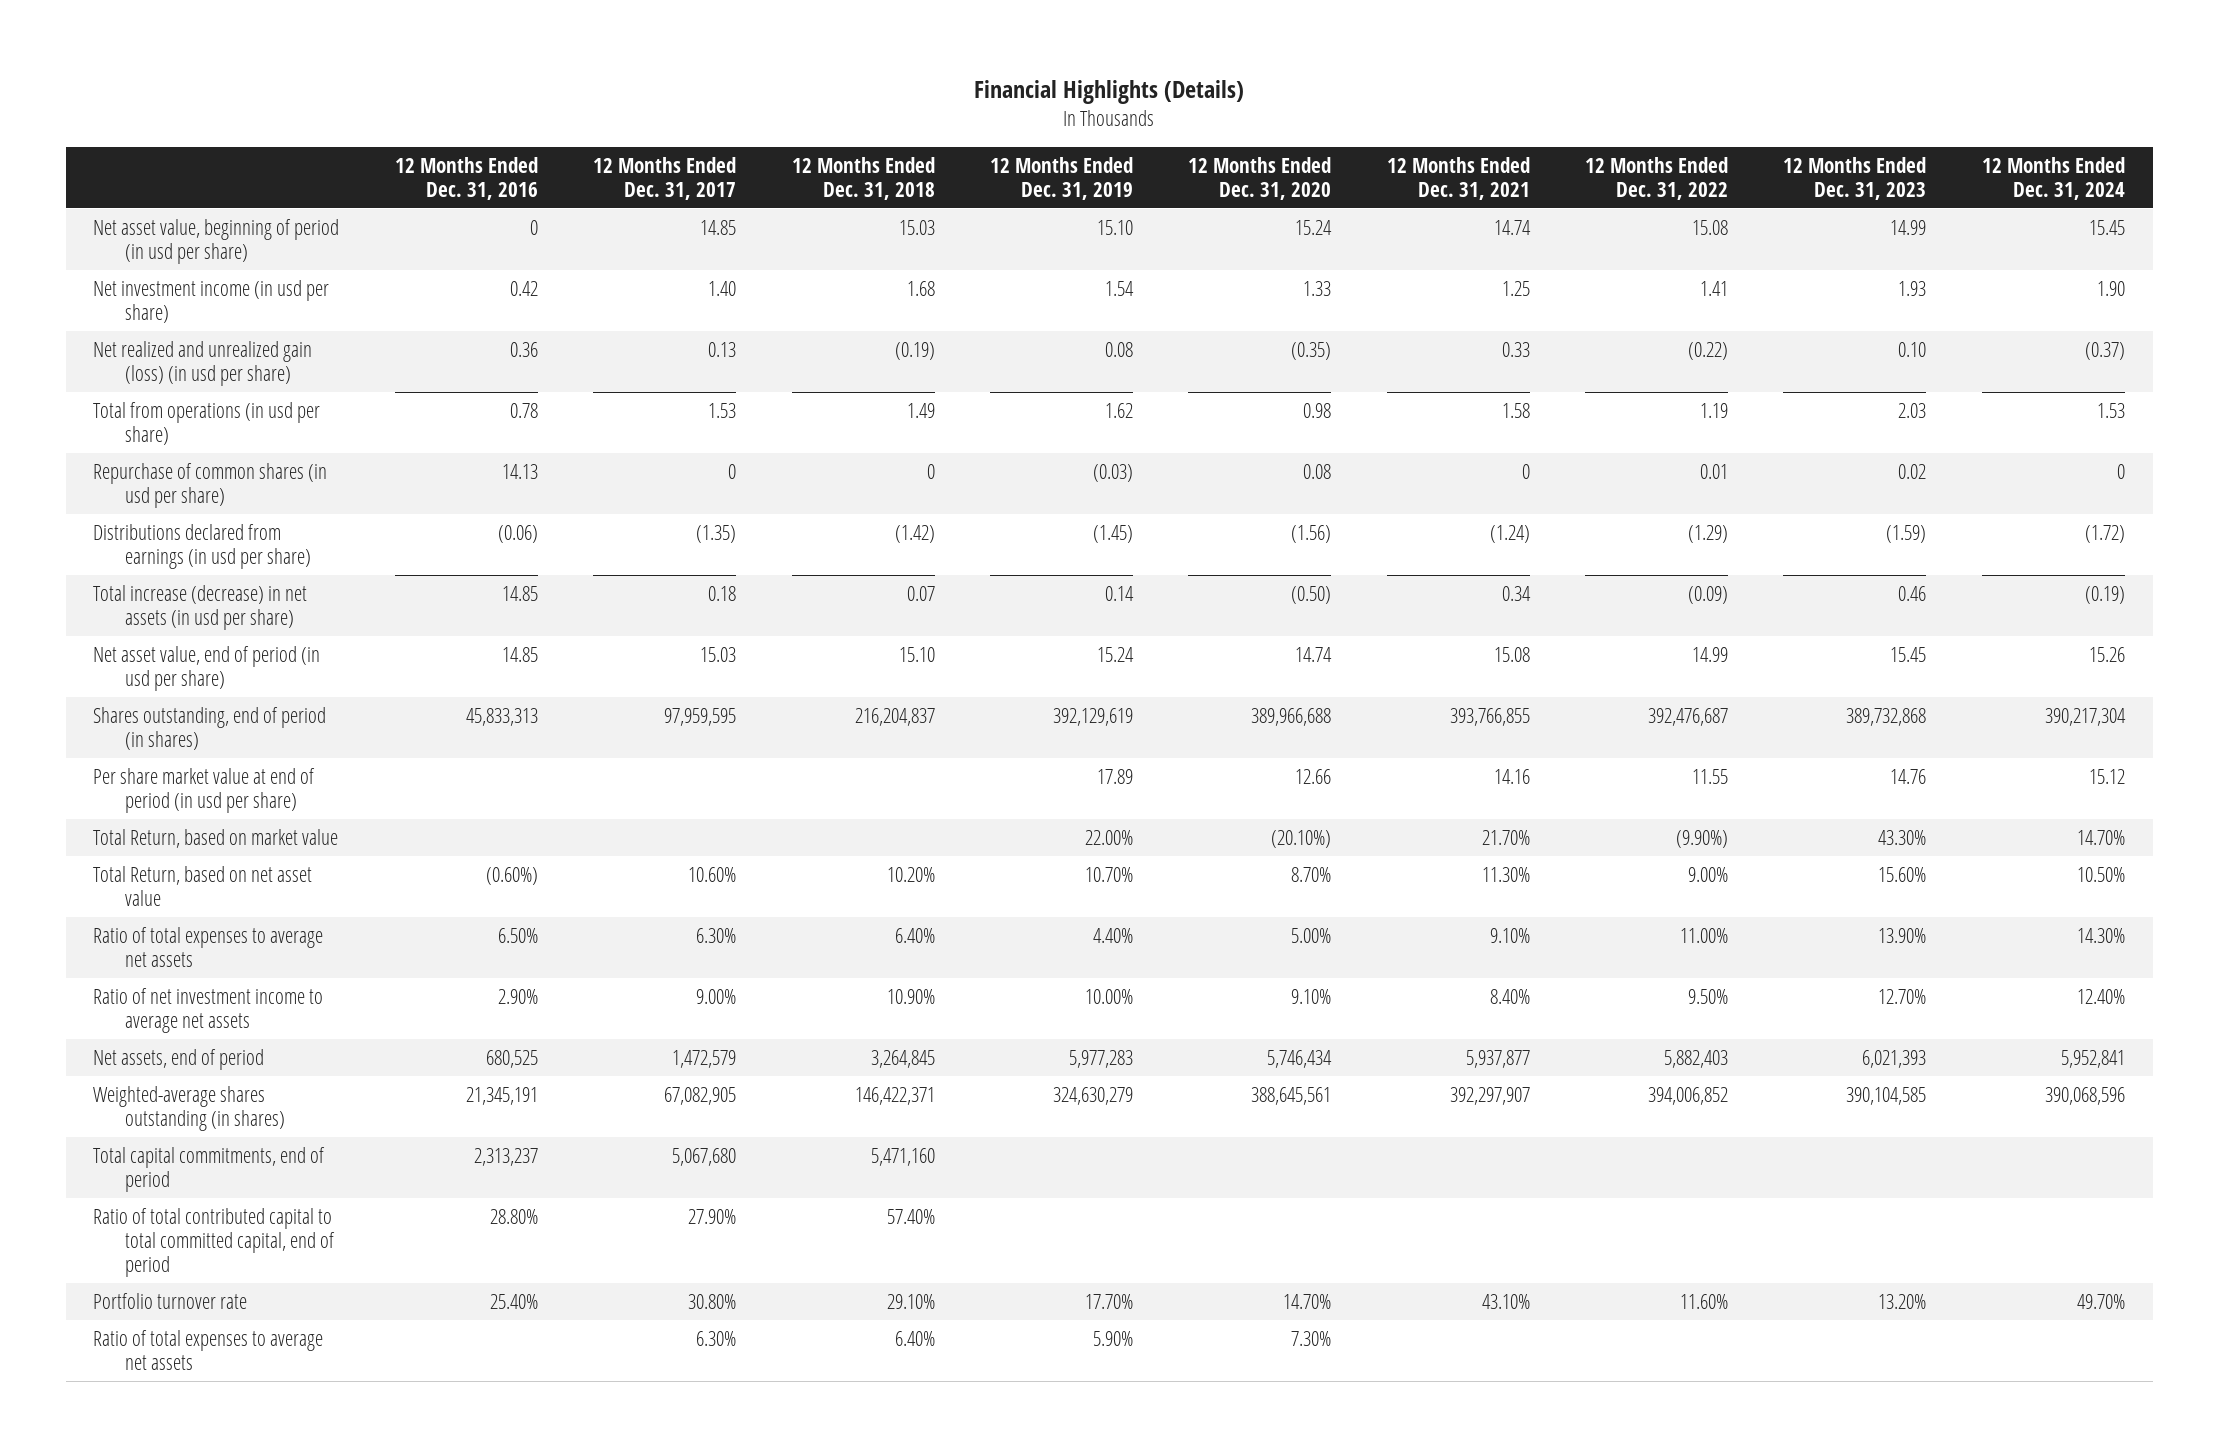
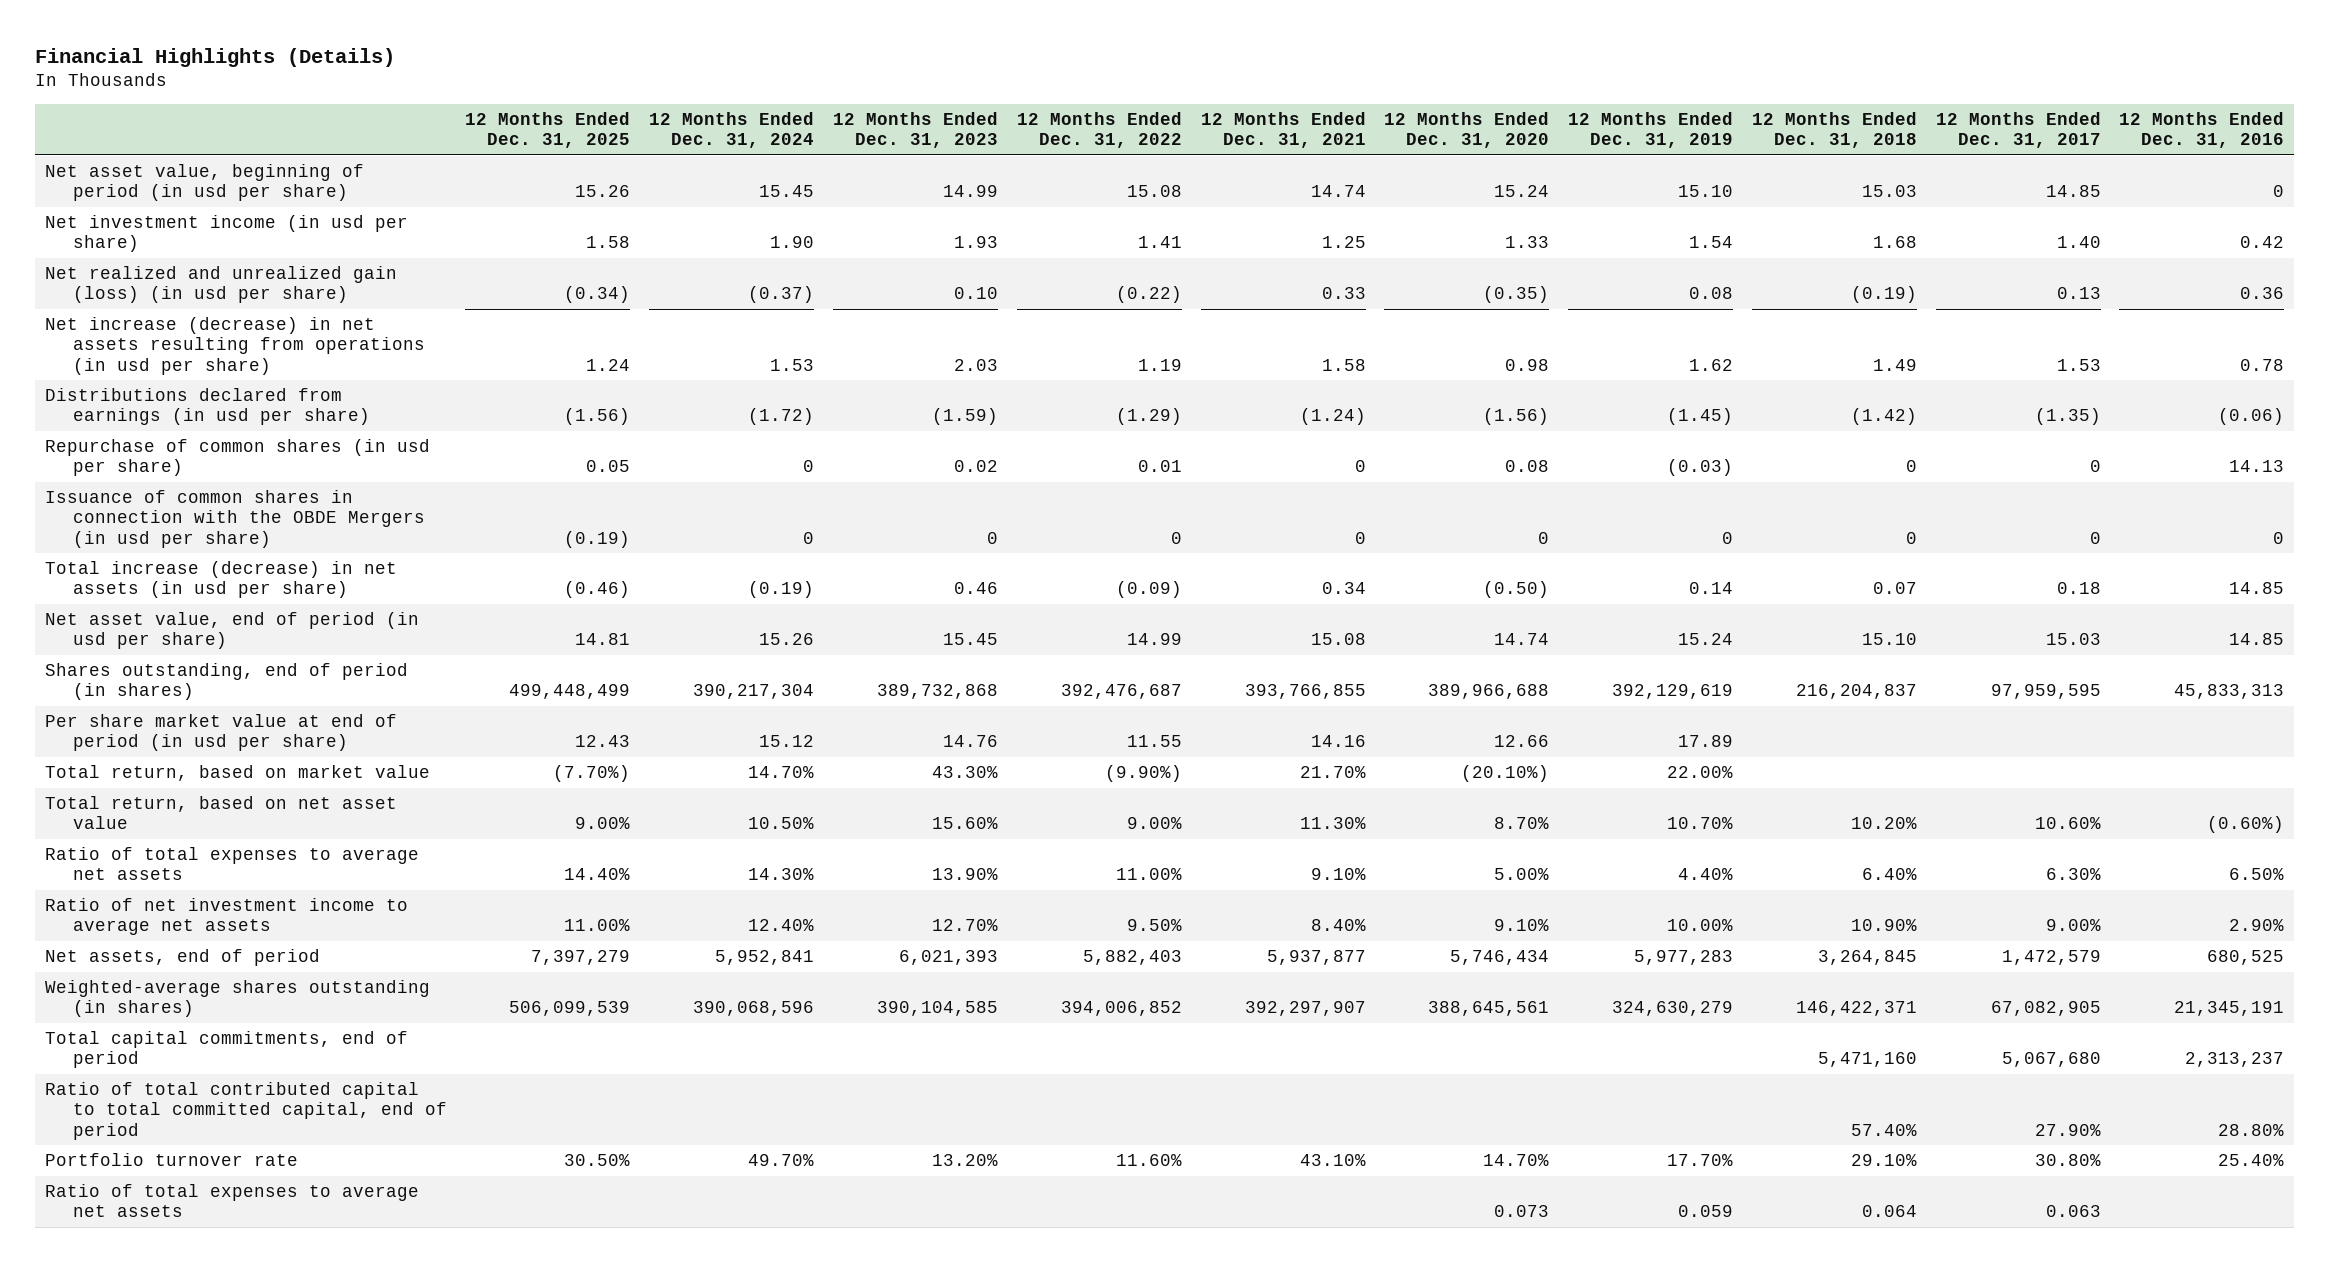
- | 12 Months Ended Dec. 31, 2016 | 12 Months Ended Dec. 31, 2017 | 12 Months Ended Dec. 31, 2018 | 12 Months Ended Dec. 31, 2019 | 12 Months Ended Dec. 31, 2020 | 12 Months Ended Dec. 31, 2021 | 12 Months Ended Dec. 31, 2022 | 12 Months Ended Dec. 31, 2023 | 12 Months Ended Dec. 31, 2024
+ | 12 Months Ended Dec. 31, 2025 | 12 Months Ended Dec. 31, 2024 | 12 Months Ended Dec. 31, 2023 | 12 Months Ended Dec. 31, 2022 | 12 Months Ended Dec. 31, 2021 | 12 Months Ended Dec. 31, 2020 | 12 Months Ended Dec. 31, 2019 | 12 Months Ended Dec. 31, 2018 | 12 Months Ended Dec. 31, 2017 | 12 Months Ended Dec. 31, 2016
- Total from operations (in usd per share) | 0.78 | 1.53 | 1.49 | 1.62 | 0.98 | 1.58 | 1.19 | 2.03 | 1.53
+ Net increase (decrease) in net assets resulting from operations (in usd per share) | 1.24 | 1.53 | 2.03 | 1.19 | 1.58 | 0.98 | 1.62 | 1.49 | 1.53 | 0.78
moved down: Repurchase of common shares (in usd per share) | 0.05 | 0 | 0.02 | 0.01 | 0 | 0.08 | (0.03) | 0 | 0 | 14.13
+ Issuance of common shares in connection with the OBDE Mergers (in usd per share) | (0.19) | 0 | 0 | 0 | 0 | 0 | 0 | 0 | 0 | 0
- Total Return, based on market value | | | | 22.00% | (20.10%) | 21.70% | (9.90%) | 43.30% | 14.70%
- Total Return, based on net asset value | (0.60%) | 10.60% | 10.20% | 10.70% | 8.70% | 11.30% | 9.00% | 15.60% | 10.50%
+ Total return, based on market value | (7.70%) | 14.70% | 43.30% | (9.90%) | 21.70% | (20.10%) | 22.00% | | |
+ Total return, based on net asset value | 9.00% | 10.50% | 15.60% | 9.00% | 11.30% | 8.70% | 10.70% | 10.20% | 10.60% | (0.60%)
- Ratio of total expenses to average net assets | | 6.30% | 6.40% | 5.90% | 7.30% | | | |
+ Ratio of total expenses to average net assets | | | | | | 0.073 | 0.059 | 0.064 | 0.063 |

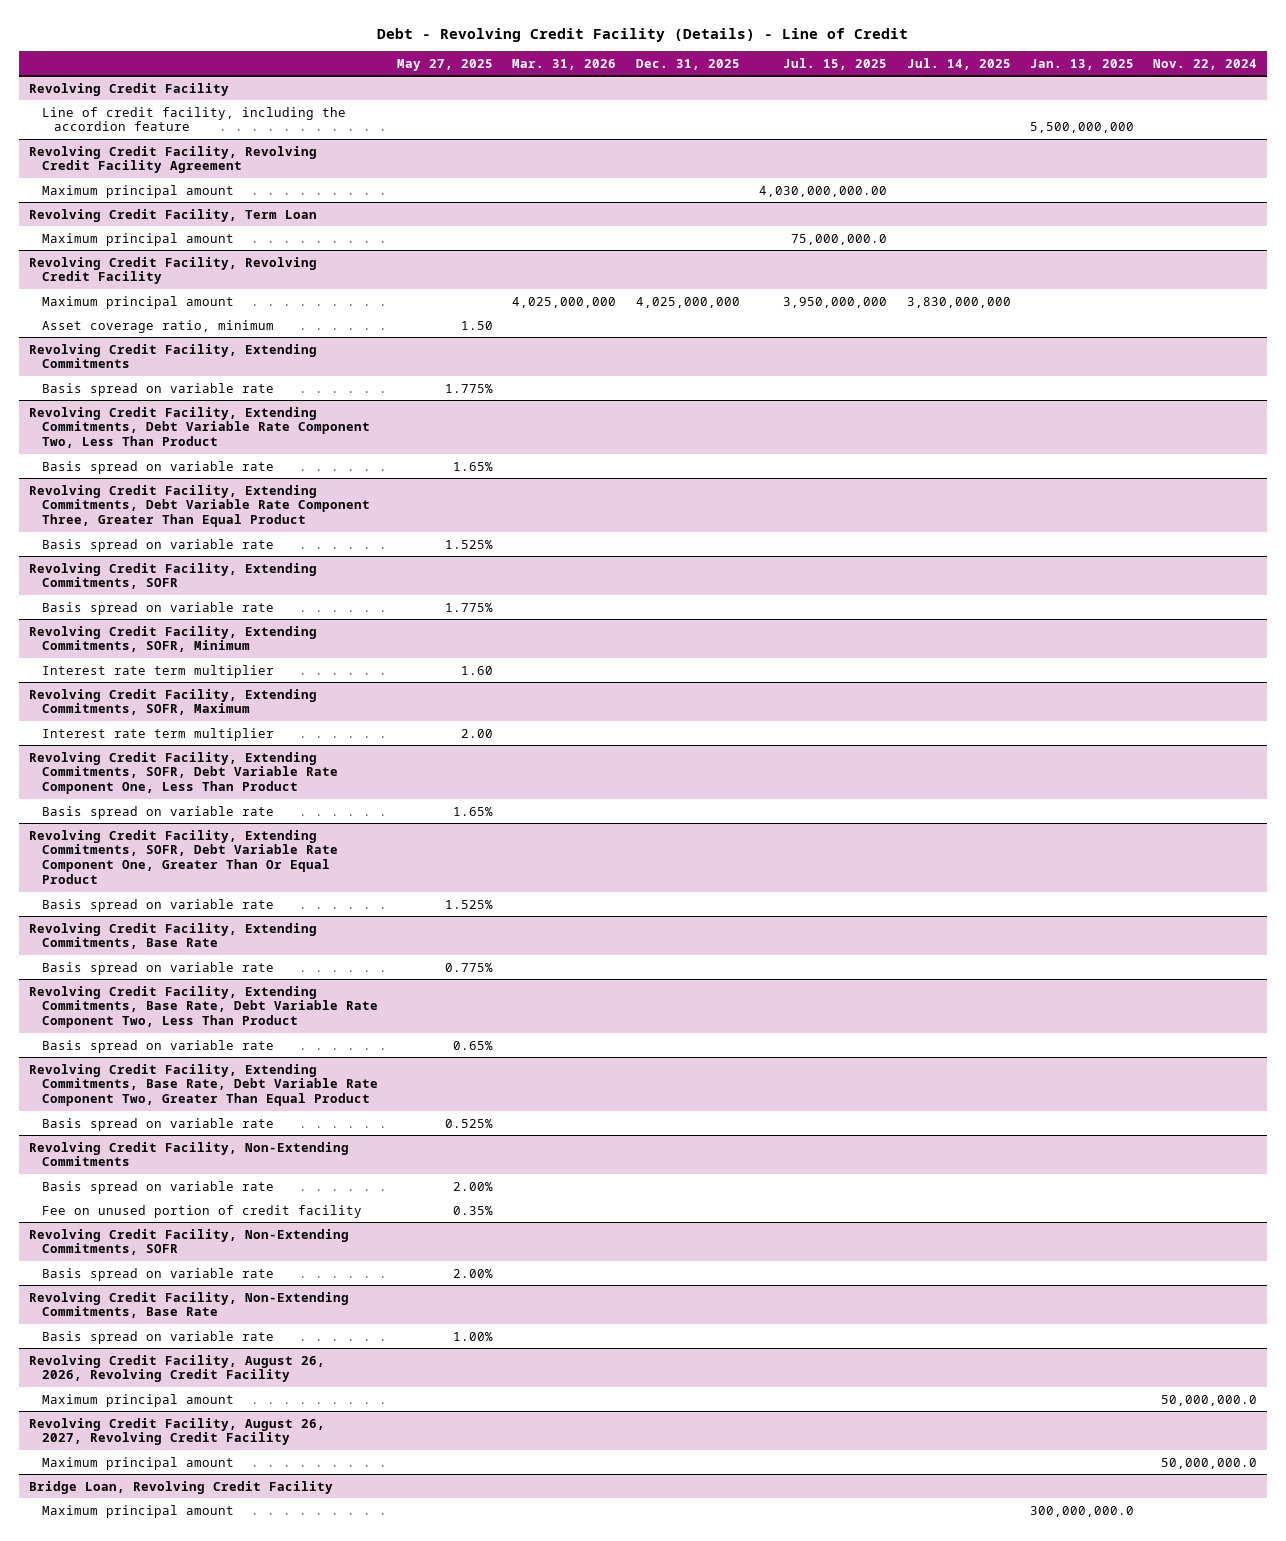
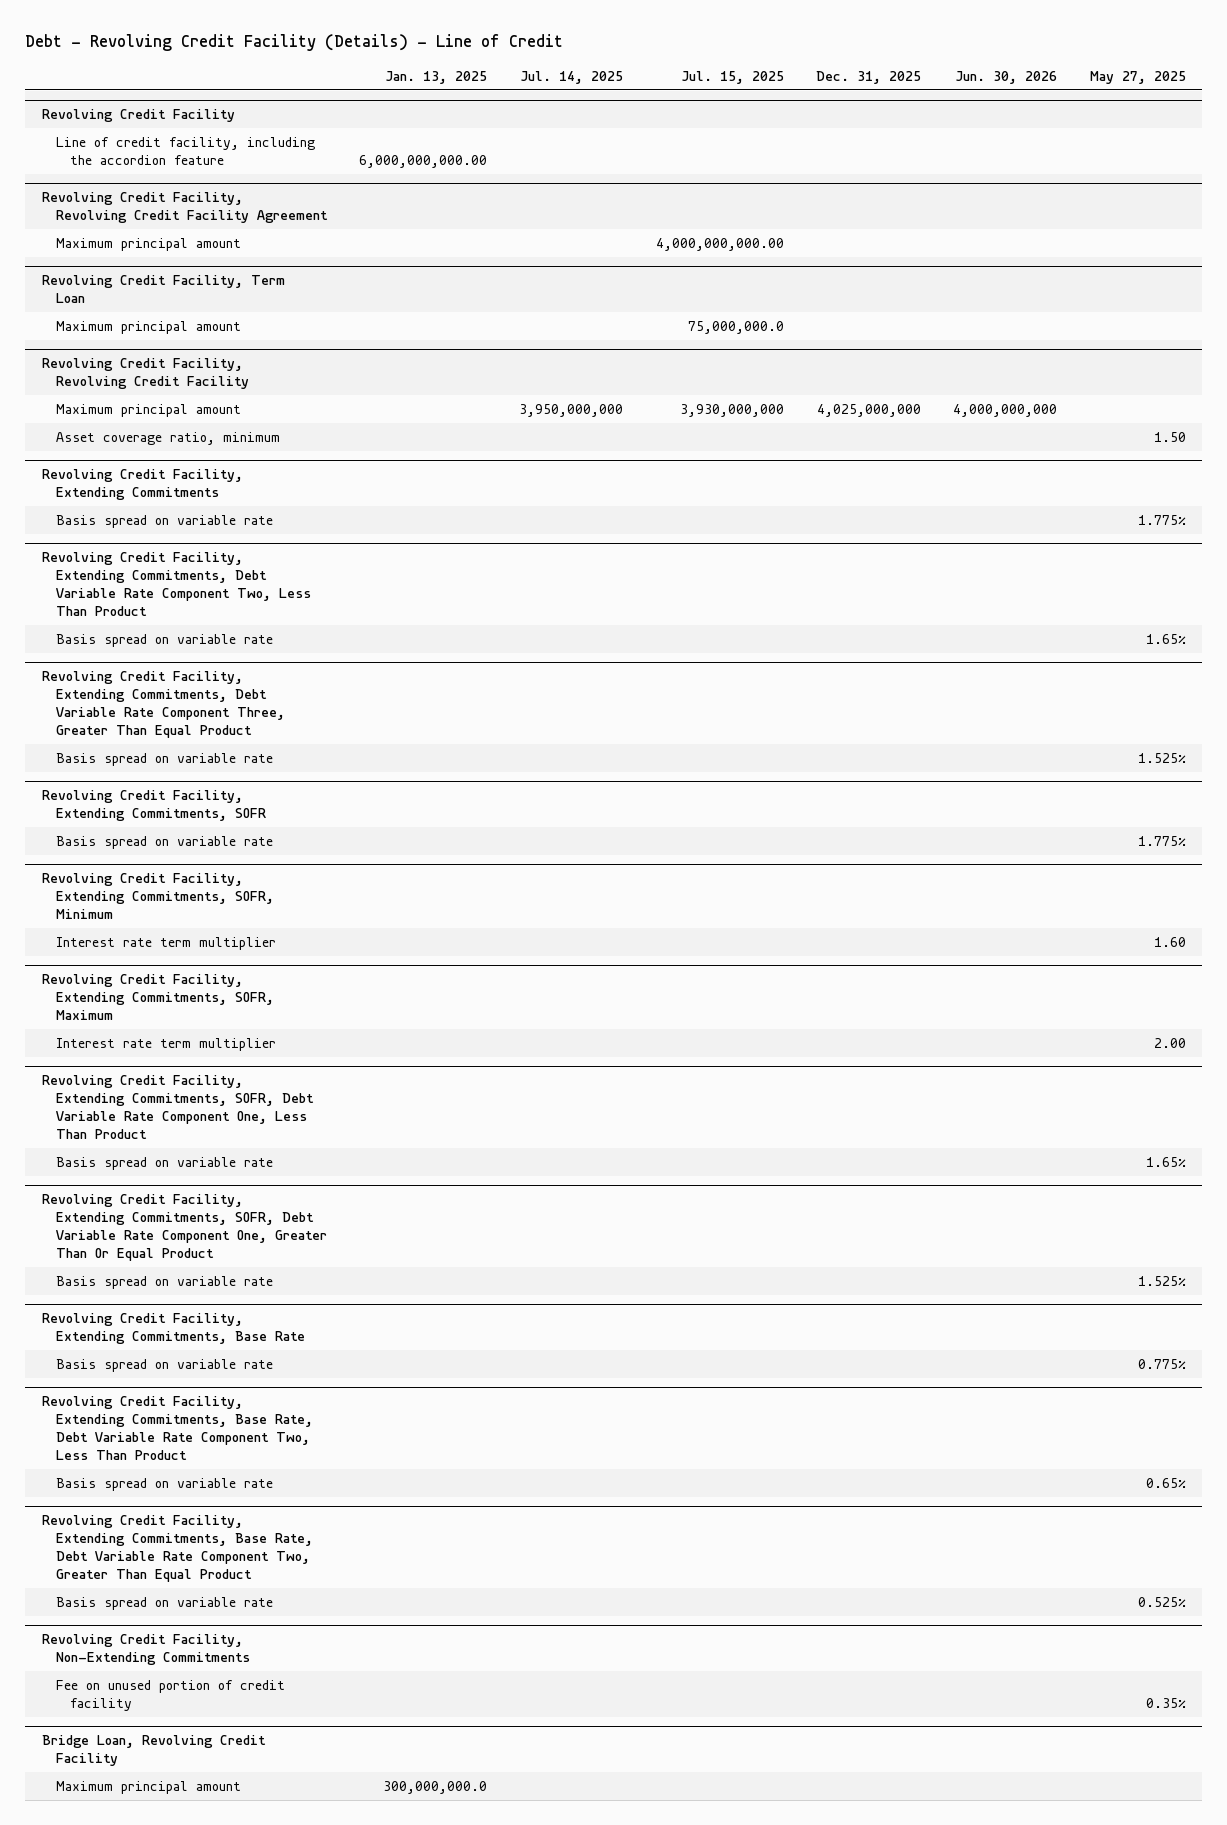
- | May 27, 2025 | Mar. 31, 2026 | Dec. 31, 2025 | Jul. 15, 2025 | Jul. 14, 2025 | Jan. 13, 2025 | Nov. 22, 2024
+ | Jan. 13, 2025 | Jul. 14, 2025 | Jul. 15, 2025 | Dec. 31, 2025 | Jun. 30, 2026 | May 27, 2025
@ Revolving Credit Facility
- Line of credit facility, including the accordion feature | | | | | | 5,500,000,000 |
+ Line of credit facility, including the accordion feature | 6,000,000,000.00 | | | | |
@ Revolving Credit Facility, Revolving Credit Facility Agreement
- Maximum principal amount | | | | 4,030,000,000.00 | | |
+ Maximum principal amount | | | 4,000,000,000.00 | | |
@ Revolving Credit Facility, Revolving Credit Facility
- Maximum principal amount | | 4,025,000,000 | 4,025,000,000 | 3,950,000,000 | 3,830,000,000 | |
+ Maximum principal amount | | 3,950,000,000 | 3,930,000,000 | 4,025,000,000 | 4,000,000,000 |
@ Revolving Credit Facility, Non-Extending Commitments
- Basis spread on variable rate | 2.00% | | | | | |
- Revolving Credit Facility, Non-Extending Commitments, SOFR
- Basis spread on variable rate | 2.00% | | | | | |
- Revolving Credit Facility, Non-Extending Commitments, Base Rate
- Basis spread on variable rate | 1.00% | | | | | |
- Revolving Credit Facility, August 26, 2026, Revolving Credit Facility
- Maximum principal amount | | | | | | | 50,000,000.0
- Revolving Credit Facility, August 26, 2027, Revolving Credit Facility
- Maximum principal amount | | | | | | | 50,000,000.0

